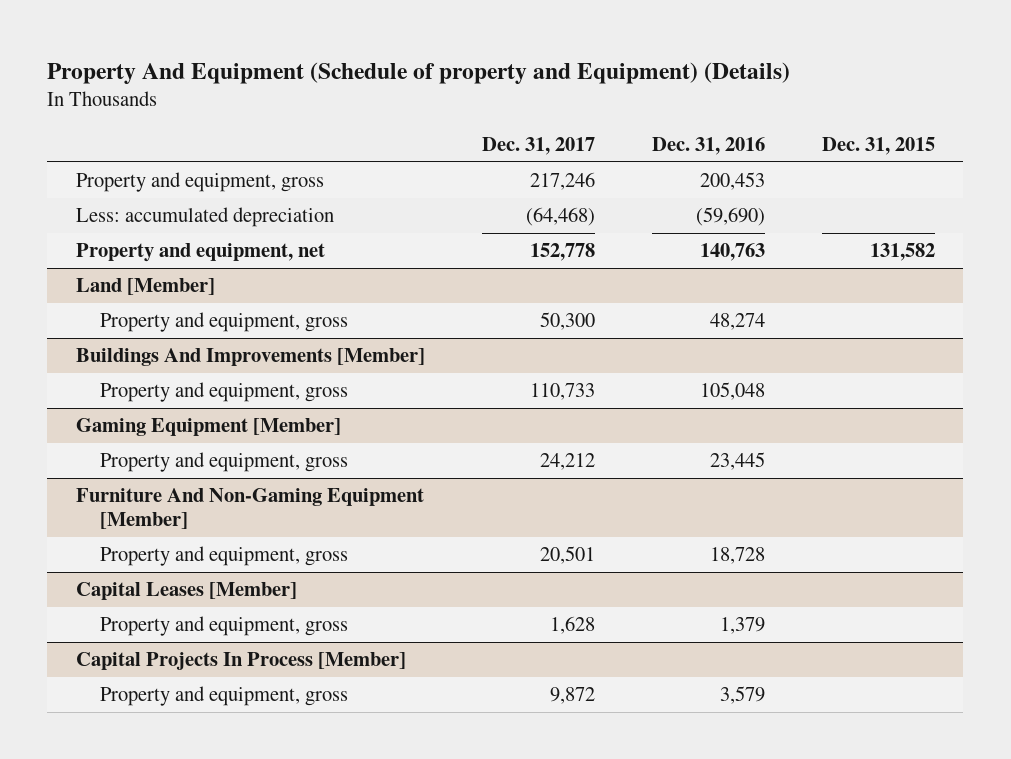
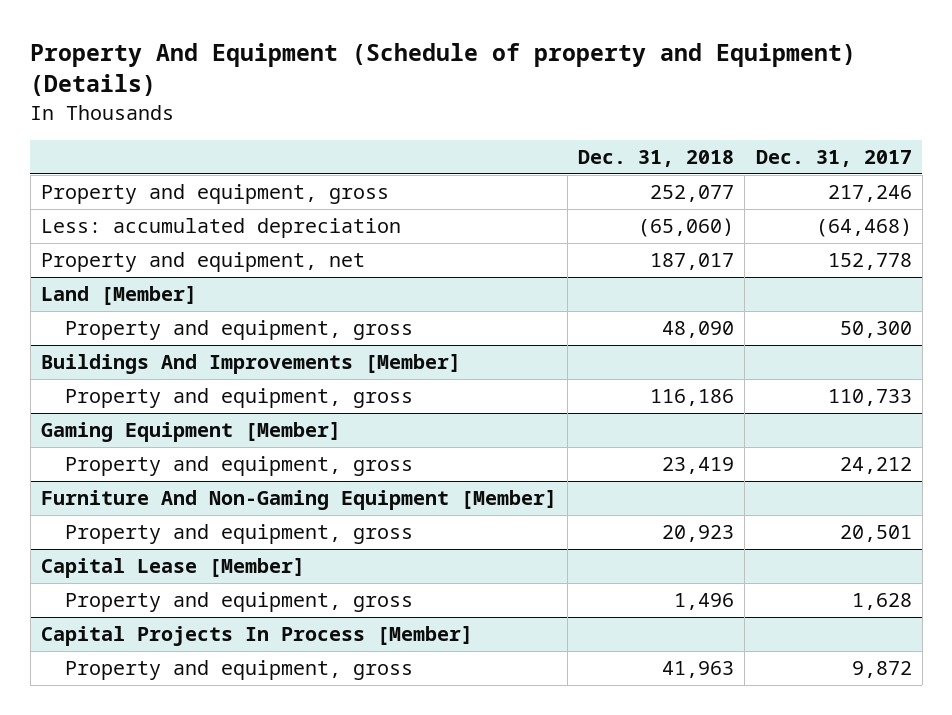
- | Dec. 31, 2017 | Dec. 31, 2016 | Dec. 31, 2015
+ | Dec. 31, 2018 | Dec. 31, 2017
- Capital Leases [Member]
+ Capital Lease [Member]

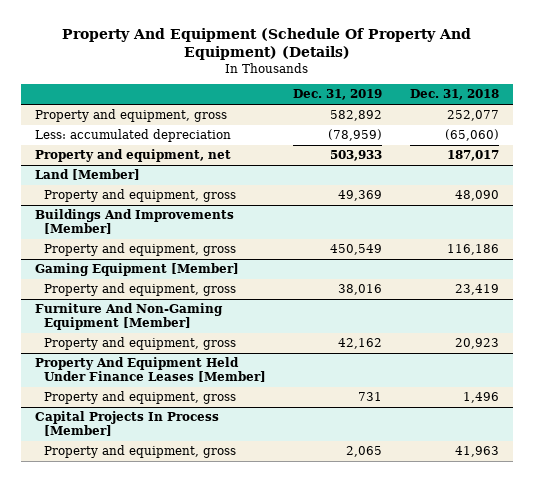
- Property And Equipment (Schedule of property and Equipment) (Details)
+ Property And Equipment (Schedule Of Property And Equipment) (Details)
- | Dec. 31, 2018 | Dec. 31, 2017
+ | Dec. 31, 2019 | Dec. 31, 2018
- Capital Lease [Member]
+ Property And Equipment Held Under Finance Leases [Member]

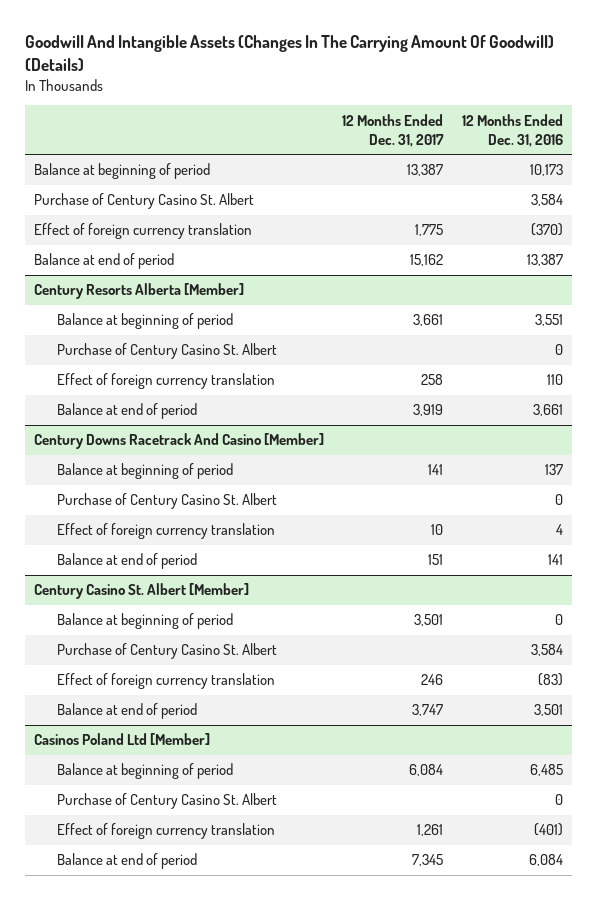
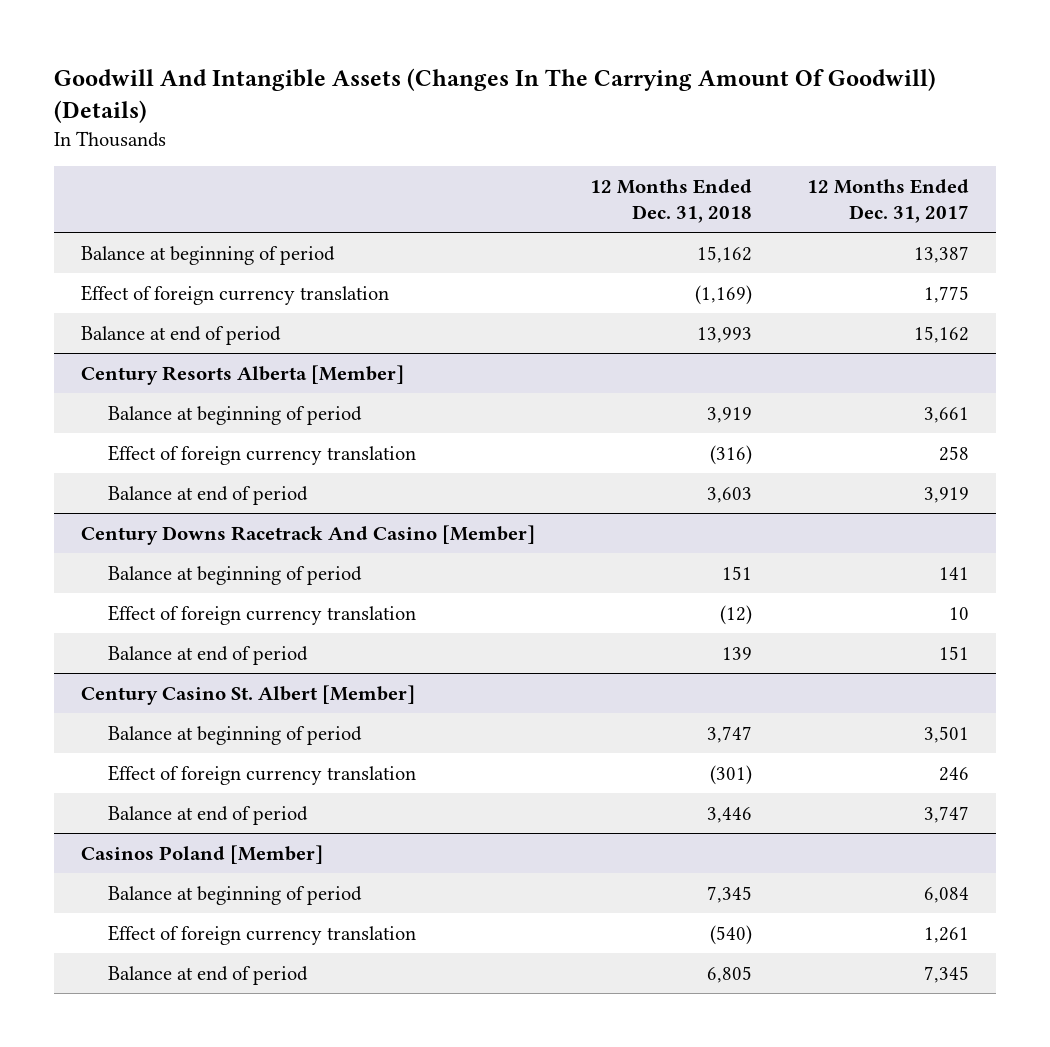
- | 12 Months Ended Dec. 31, 2017 | 12 Months Ended Dec. 31, 2016
+ | 12 Months Ended Dec. 31, 2018 | 12 Months Ended Dec. 31, 2017
- Purchase of Century Casino St. Albert | | 3,584
@ Century Resorts Alberta [Member]
- Purchase of Century Casino St. Albert | | 0
@ Century Downs Racetrack And Casino [Member]
- Purchase of Century Casino St. Albert | | 0
@ Century Casino St. Albert [Member]
- Purchase of Century Casino St. Albert | | 3,584
- Casinos Poland Ltd [Member]
+ Casinos Poland [Member]
- Purchase of Century Casino St. Albert | | 0

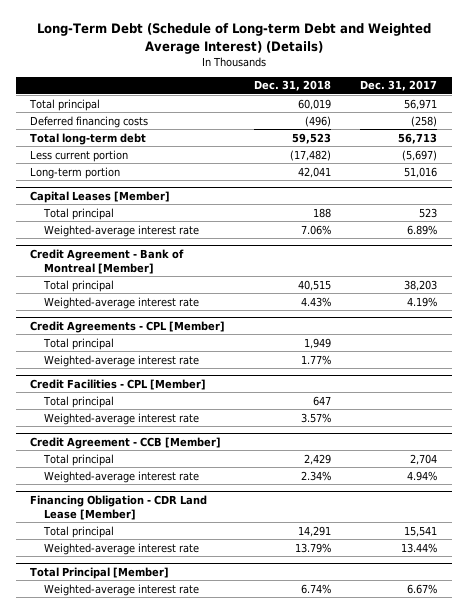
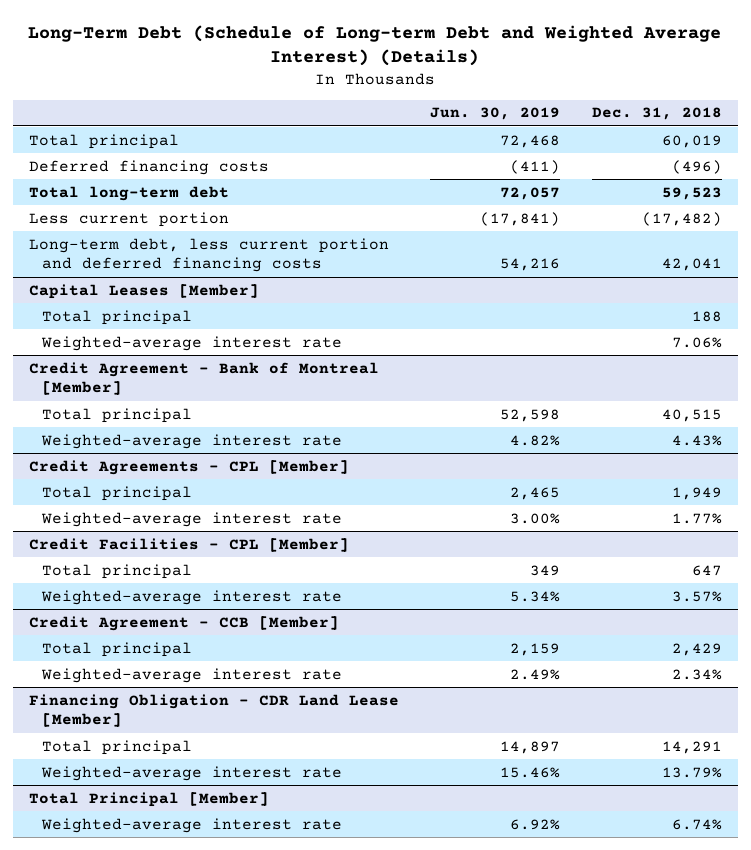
- | Dec. 31, 2018 | Dec. 31, 2017
+ | Jun. 30, 2019 | Dec. 31, 2018
- Long-term portion | 42,041 | 51,016
+ Long-term debt, less current portion and deferred financing costs | 54,216 | 42,041

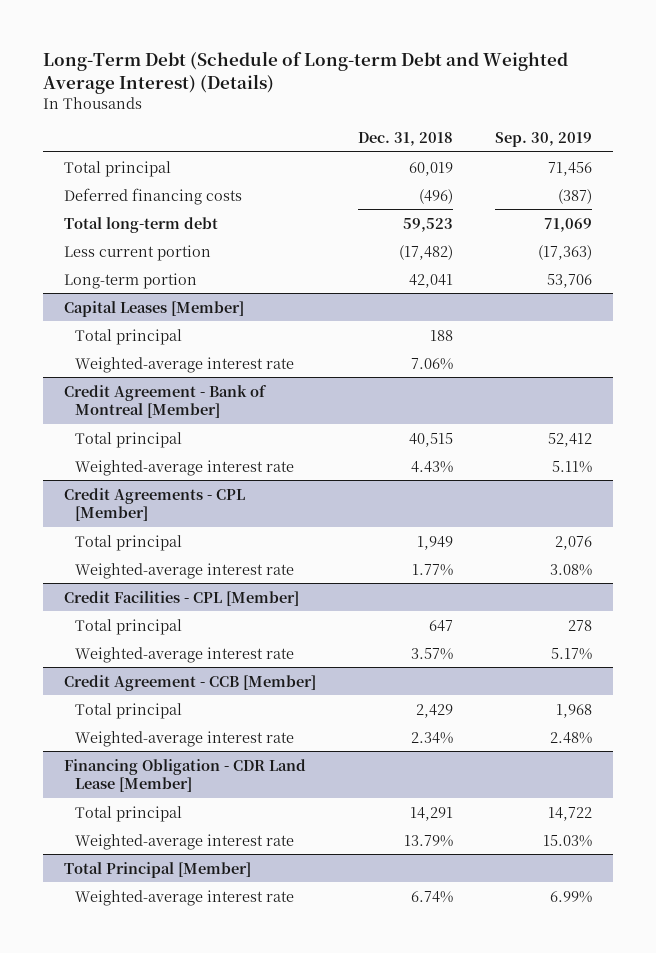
- | Jun. 30, 2019 | Dec. 31, 2018
+ | Dec. 31, 2018 | Sep. 30, 2019
- Long-term debt, less current portion and deferred financing costs | 54,216 | 42,041
+ Long-term portion | 42,041 | 53,706

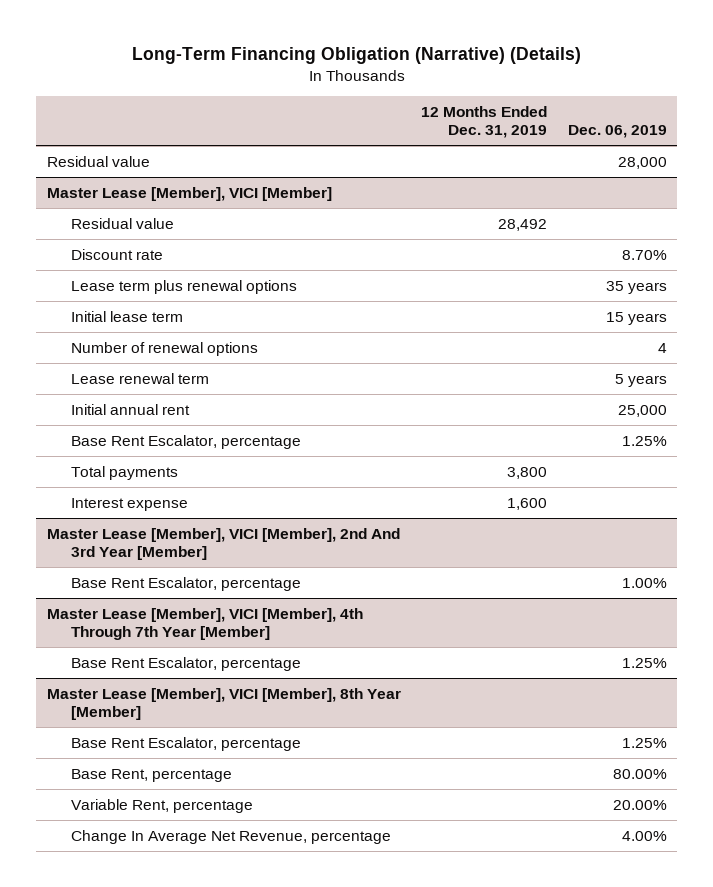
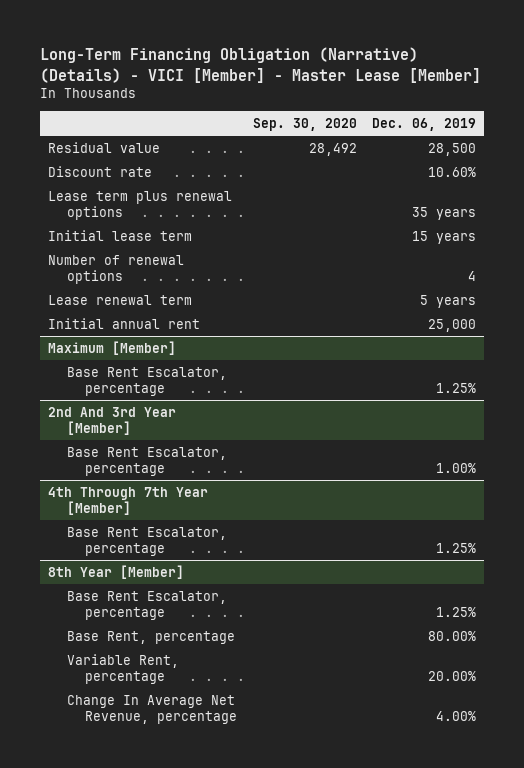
- Long-Term Financing Obligation (Narrative) (Details)
+ Long-Term Financing Obligation (Narrative) (Details) - VICI [Member] - Master Lease [Member]
- | 12 Months Ended Dec. 31, 2019 | Dec. 06, 2019
+ | Sep. 30, 2020 | Dec. 06, 2019
- Residual value | | 28,000
- Master Lease [Member], VICI [Member]
- Residual value | 28,492 |
- Discount rate | | 8.70%
+ Residual value | 28,492 | 28,500
+ Discount rate | | 10.60%
+ Maximum [Member]
- Total payments | 3,800 |
- Interest expense | 1,600 |
- Master Lease [Member], VICI [Member], 2nd And 3rd Year [Member]
+ 2nd And 3rd Year [Member]
- Master Lease [Member], VICI [Member], 4th Through 7th Year [Member]
+ 4th Through 7th Year [Member]
- Master Lease [Member], VICI [Member], 8th Year [Member]
+ 8th Year [Member]

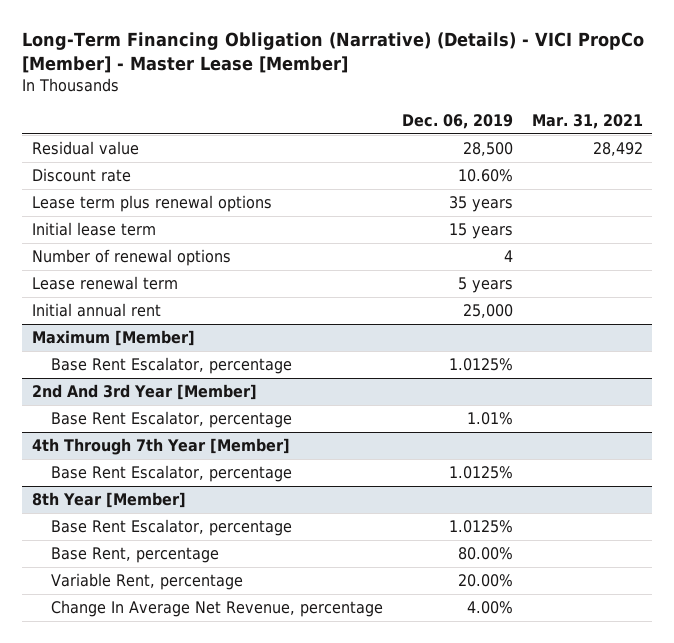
- Long-Term Financing Obligation (Narrative) (Details) - VICI [Member] - Master Lease [Member]
+ Long-Term Financing Obligation (Narrative) (Details) - VICI PropCo [Member] - Master Lease [Member]
- | Sep. 30, 2020 | Dec. 06, 2019
+ | Dec. 06, 2019 | Mar. 31, 2021
@ Maximum [Member]
- Base Rent Escalator, percentage | | 1.25%
+ Base Rent Escalator, percentage | 1.0125% |
@ 2nd And 3rd Year [Member]
- Base Rent Escalator, percentage | | 1.00%
+ Base Rent Escalator, percentage | 1.01% |
@ 4th Through 7th Year [Member]
- Base Rent Escalator, percentage | | 1.25%
+ Base Rent Escalator, percentage | 1.0125% |
@ 8th Year [Member]
- Base Rent Escalator, percentage | | 1.25%
+ Base Rent Escalator, percentage | 1.0125% |

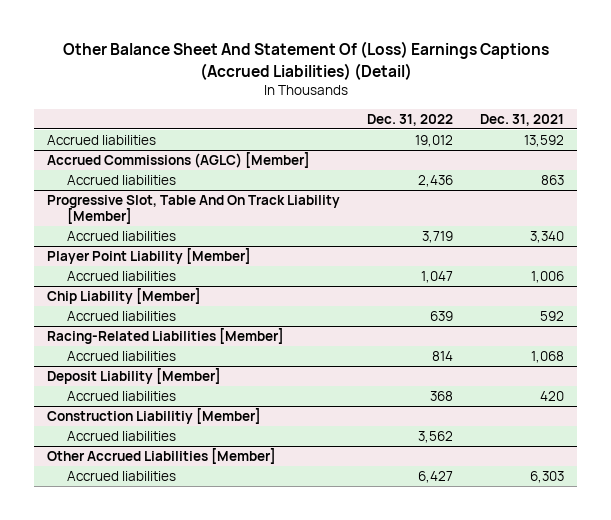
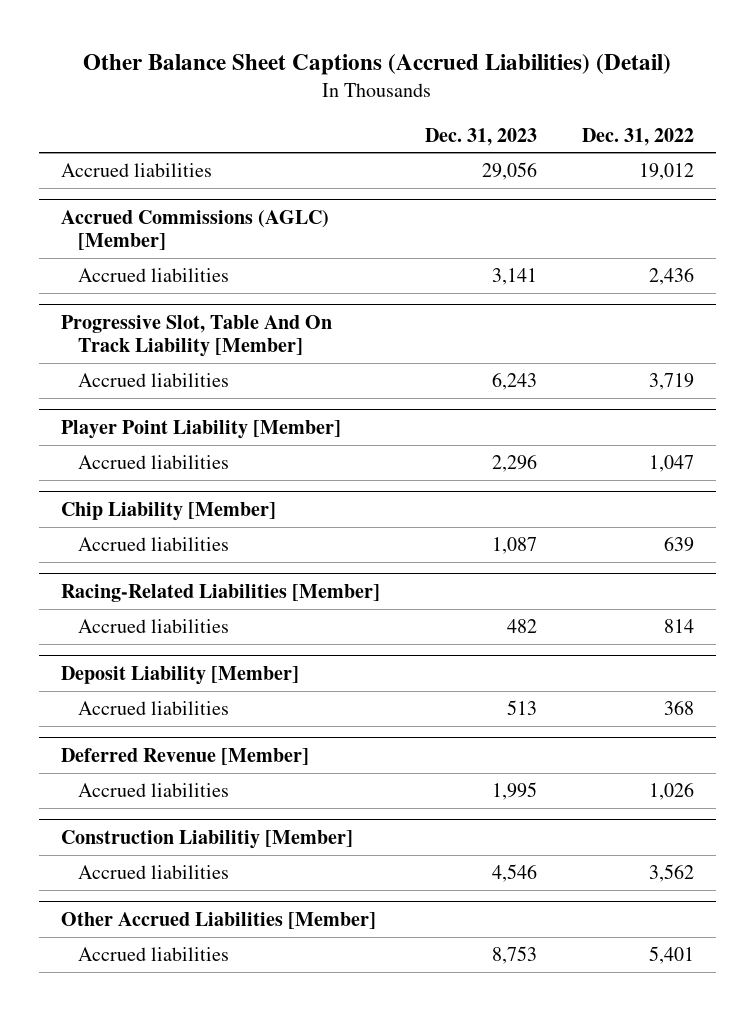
- Other Balance Sheet And Statement Of (Loss) Earnings Captions (Accrued Liabilities) (Detail)
+ Other Balance Sheet Captions (Accrued Liabilities) (Detail)
- | Dec. 31, 2022 | Dec. 31, 2021
+ | Dec. 31, 2023 | Dec. 31, 2022
+ Deferred Revenue [Member]
+ Accrued liabilities | 1,995 | 1,026
@ Other Accrued Liabilities [Member]
- Accrued liabilities | 6,427 | 6,303
+ Accrued liabilities | 8,753 | 5,401

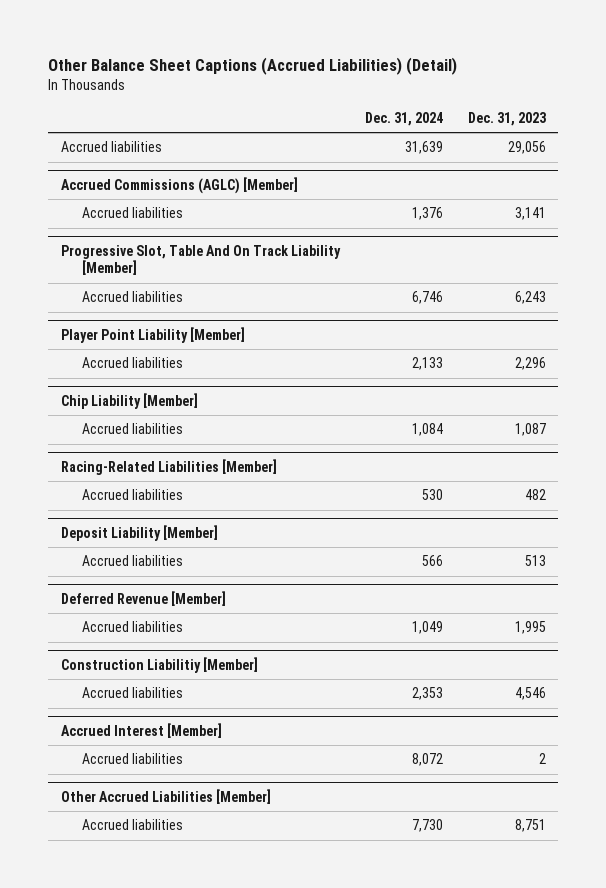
- | Dec. 31, 2023 | Dec. 31, 2022
+ | Dec. 31, 2024 | Dec. 31, 2023
+ Accrued Interest [Member]
+ Accrued liabilities | 8,072 | 2
@ Other Accrued Liabilities [Member]
- Accrued liabilities | 8,753 | 5,401
+ Accrued liabilities | 7,730 | 8,751

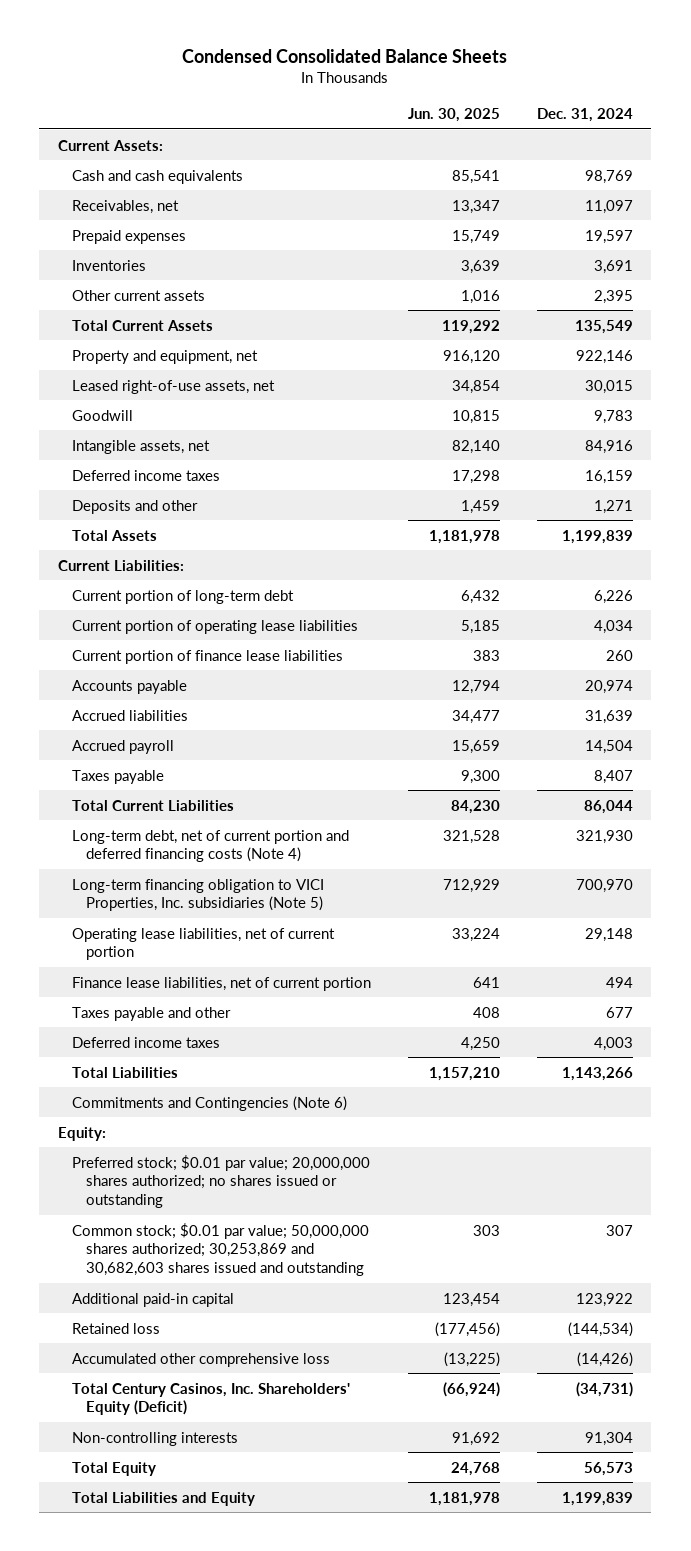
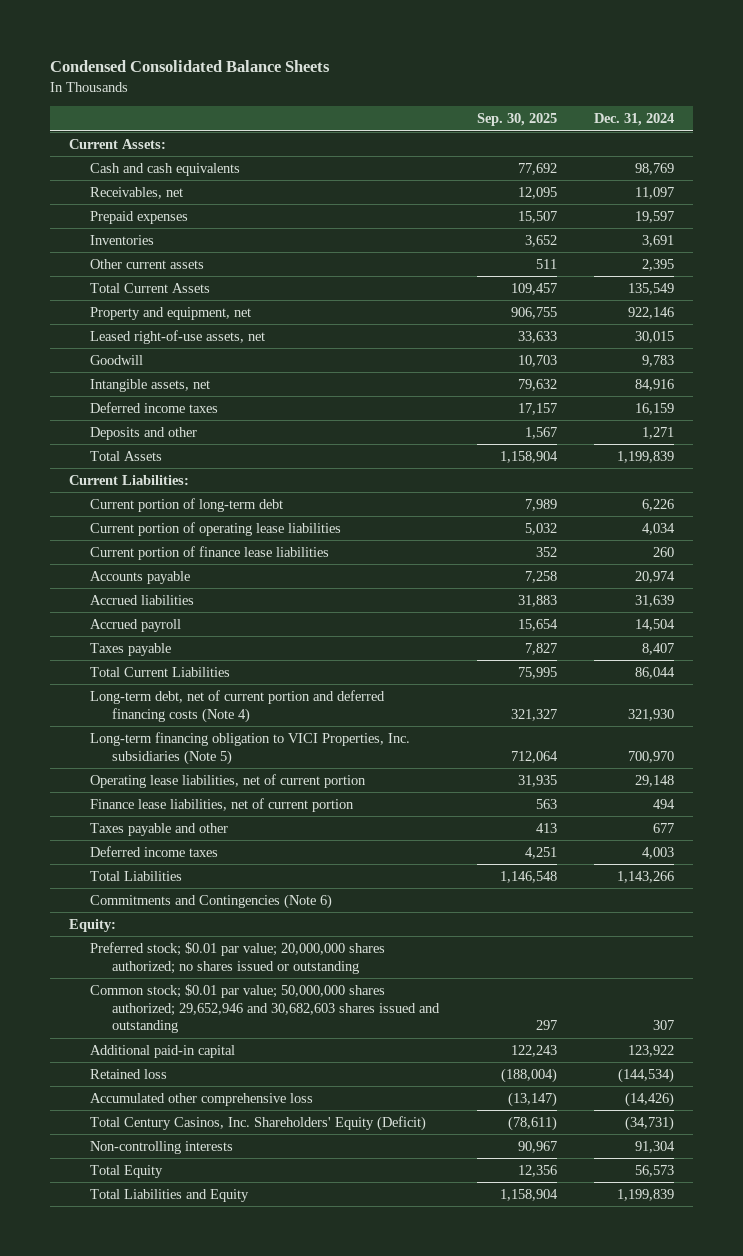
- | Jun. 30, 2025 | Dec. 31, 2024
+ | Sep. 30, 2025 | Dec. 31, 2024
- Common stock; $0.01 par value; 50,000,000 shares authorized; 30,253,869 and 30,682,603 shares issued and outstanding | 303 | 307
+ Common stock; $0.01 par value; 50,000,000 shares authorized; 29,652,946 and 30,682,603 shares issued and outstanding | 297 | 307

